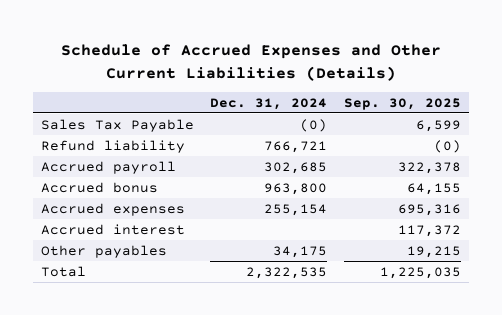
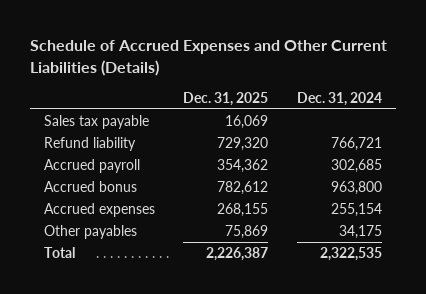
- | Dec. 31, 2024 | Sep. 30, 2025
+ | Dec. 31, 2025 | Dec. 31, 2024
- Sales Tax Payable | (0) | 6,599
+ Sales tax payable | 16,069 |
- Accrued interest | | 117,372

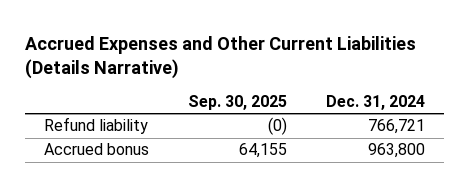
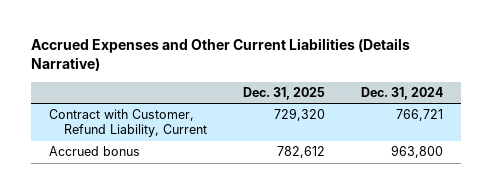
- | Sep. 30, 2025 | Dec. 31, 2024
+ | Dec. 31, 2025 | Dec. 31, 2024
- Refund liability | (0) | 766,721
+ Contract with Customer, Refund Liability, Current | 729,320 | 766,721

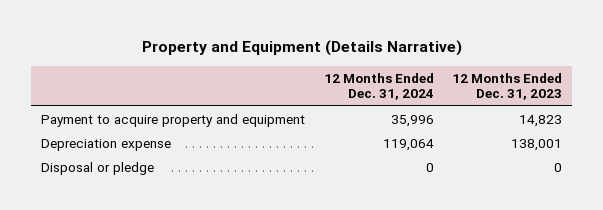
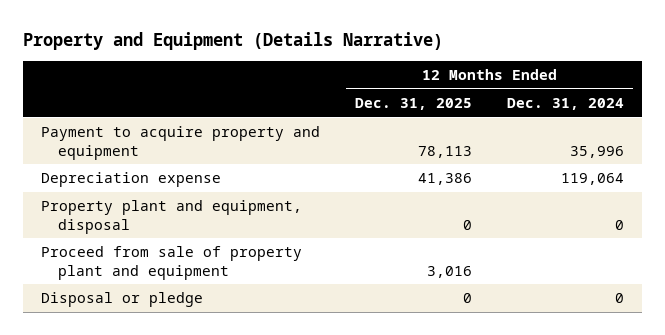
- | 12 Months Ended Dec. 31, 2024 | 12 Months Ended Dec. 31, 2023
+ | 12 Months Ended Dec. 31, 2025 | 12 Months Ended Dec. 31, 2024
+ Property plant and equipment, disposal | 0 | 0
+ Proceed from sale of property plant and equipment | 3,016 |

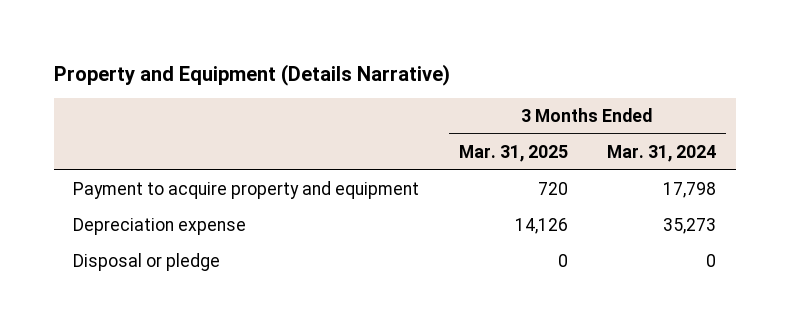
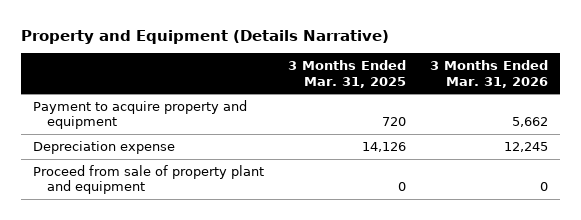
- | 3 Months Ended Mar. 31, 2025 | 3 Months Ended Mar. 31, 2024
+ | 3 Months Ended Mar. 31, 2025 | 3 Months Ended Mar. 31, 2026
- Disposal or pledge | 0 | 0
+ Proceed from sale of property plant and equipment | 0 | 0

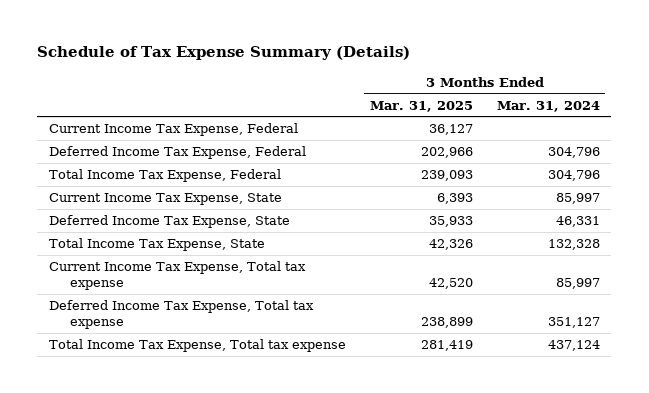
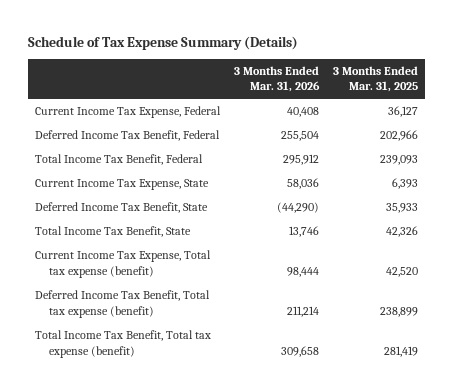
- | 3 Months Ended Mar. 31, 2025 | 3 Months Ended Mar. 31, 2024
+ | 3 Months Ended Mar. 31, 2026 | 3 Months Ended Mar. 31, 2025
- Deferred Income Tax Expense, Federal | 202,966 | 304,796
- Total Income Tax Expense, Federal | 239,093 | 304,796
+ Deferred Income Tax Benefit, Federal | 255,504 | 202,966
+ Total Income Tax Benefit, Federal | 295,912 | 239,093
- Deferred Income Tax Expense, State | 35,933 | 46,331
- Total Income Tax Expense, State | 42,326 | 132,328
- Current Income Tax Expense, Total tax expense | 42,520 | 85,997
- Deferred Income Tax Expense, Total tax expense | 238,899 | 351,127
- Total Income Tax Expense, Total tax expense | 281,419 | 437,124
+ Deferred Income Tax Benefit, State | (44,290) | 35,933
+ Total Income Tax Benefit, State | 13,746 | 42,326
+ Current Income Tax Expense, Total tax expense (benefit) | 98,444 | 42,520
+ Deferred Income Tax Benefit, Total tax expense (benefit) | 211,214 | 238,899
+ Total Income Tax Benefit, Total tax expense (benefit) | 309,658 | 281,419

